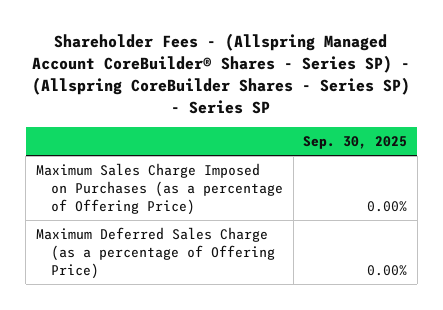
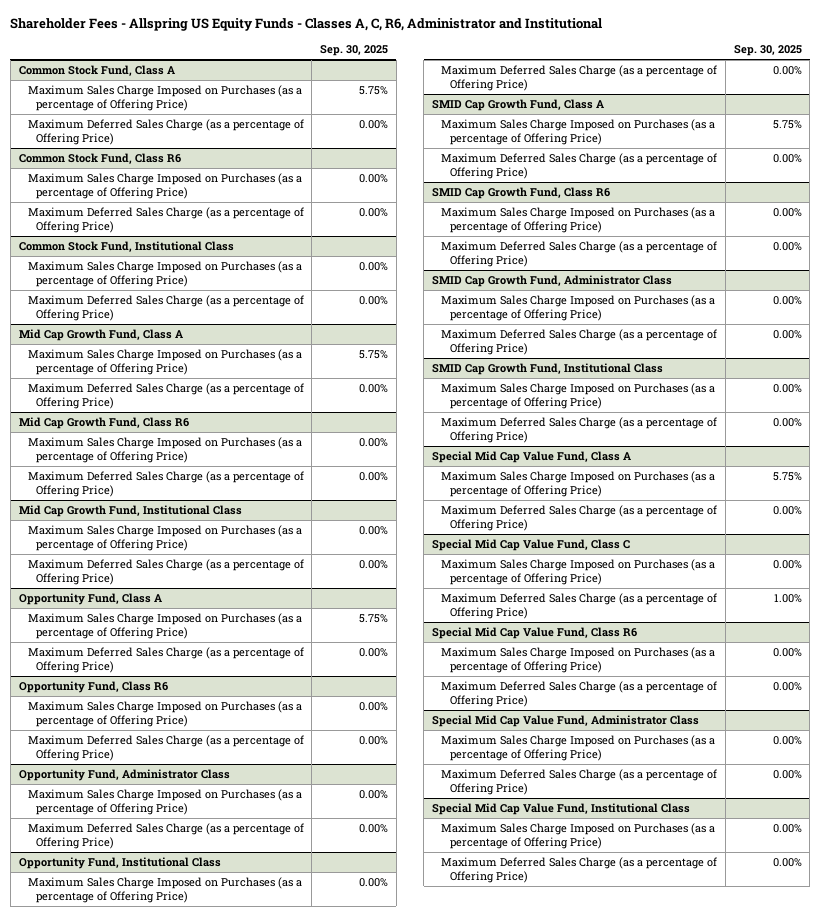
- Shareholder Fees - (Allspring Managed Account CoreBuilder® Shares - Series SP) - (Allspring CoreBuilder Shares - Series SP) - Series SP
+ Shareholder Fees - Allspring US Equity Funds - Classes A, C, R6, Administrator and Institutional
+ Common Stock Fund, Class A
+ Maximum Sales Charge Imposed on Purchases (as a percentage of Offering Price) | 5.75%
+ Maximum Deferred Sales Charge (as a percentage of Offering Price) | 0.00%
+ Common Stock Fund, Class R6
+ Common Stock Fund, Institutional Class
+ Maximum Sales Charge Imposed on Purchases (as a percentage of Offering Price) | 0.00%
+ Maximum Deferred Sales Charge (as a percentage of Offering Price) | 0.00%
+ Mid Cap Growth Fund, Class A
+ Maximum Sales Charge Imposed on Purchases (as a percentage of Offering Price) | 5.75%
+ Maximum Deferred Sales Charge (as a percentage of Offering Price) | 0.00%
+ Mid Cap Growth Fund, Class R6
+ Maximum Sales Charge Imposed on Purchases (as a percentage of Offering Price) | 0.00%
+ Maximum Deferred Sales Charge (as a percentage of Offering Price) | 0.00%
+ Mid Cap Growth Fund, Institutional Class
+ Maximum Sales Charge Imposed on Purchases (as a percentage of Offering Price) | 0.00%
+ Maximum Deferred Sales Charge (as a percentage of Offering Price) | 0.00%
+ Opportunity Fund, Class A
+ Maximum Sales Charge Imposed on Purchases (as a percentage of Offering Price) | 5.75%
+ Maximum Deferred Sales Charge (as a percentage of Offering Price) | 0.00%
+ Opportunity Fund, Class R6
+ Maximum Sales Charge Imposed on Purchases (as a percentage of Offering Price) | 0.00%
+ Maximum Deferred Sales Charge (as a percentage of Offering Price) | 0.00%
+ Opportunity Fund, Administrator Class
+ Maximum Sales Charge Imposed on Purchases (as a percentage of Offering Price) | 0.00%
+ Maximum Deferred Sales Charge (as a percentage of Offering Price) | 0.00%
+ Opportunity Fund, Institutional Class
+ Maximum Sales Charge Imposed on Purchases (as a percentage of Offering Price) | 0.00%
+ Maximum Deferred Sales Charge (as a percentage of Offering Price) | 0.00%
+ SMID Cap Growth Fund, Class A
+ Maximum Sales Charge Imposed on Purchases (as a percentage of Offering Price) | 5.75%
+ Maximum Deferred Sales Charge (as a percentage of Offering Price) | 0.00%
+ SMID Cap Growth Fund, Class R6
+ Maximum Sales Charge Imposed on Purchases (as a percentage of Offering Price) | 0.00%
+ Maximum Deferred Sales Charge (as a percentage of Offering Price) | 0.00%
+ SMID Cap Growth Fund, Administrator Class
+ Maximum Sales Charge Imposed on Purchases (as a percentage of Offering Price) | 0.00%
+ Maximum Deferred Sales Charge (as a percentage of Offering Price) | 0.00%
+ SMID Cap Growth Fund, Institutional Class
+ Maximum Sales Charge Imposed on Purchases (as a percentage of Offering Price) | 0.00%
+ Maximum Deferred Sales Charge (as a percentage of Offering Price) | 0.00%
+ Special Mid Cap Value Fund, Class A
+ Maximum Sales Charge Imposed on Purchases (as a percentage of Offering Price) | 5.75%
+ Maximum Deferred Sales Charge (as a percentage of Offering Price) | 0.00%
+ Special Mid Cap Value Fund, Class C
+ Maximum Sales Charge Imposed on Purchases (as a percentage of Offering Price) | 0.00%
+ Maximum Deferred Sales Charge (as a percentage of Offering Price) | 1.00%
+ Special Mid Cap Value Fund, Class R6
+ Maximum Sales Charge Imposed on Purchases (as a percentage of Offering Price) | 0.00%
+ Maximum Deferred Sales Charge (as a percentage of Offering Price) | 0.00%
+ Special Mid Cap Value Fund, Administrator Class
+ Maximum Sales Charge Imposed on Purchases (as a percentage of Offering Price) | 0.00%
+ Maximum Deferred Sales Charge (as a percentage of Offering Price) | 0.00%
+ Special Mid Cap Value Fund, Institutional Class
+ Maximum Sales Charge Imposed on Purchases (as a percentage of Offering Price) | 0.00%
+ Maximum Deferred Sales Charge (as a percentage of Offering Price) | 0.00%

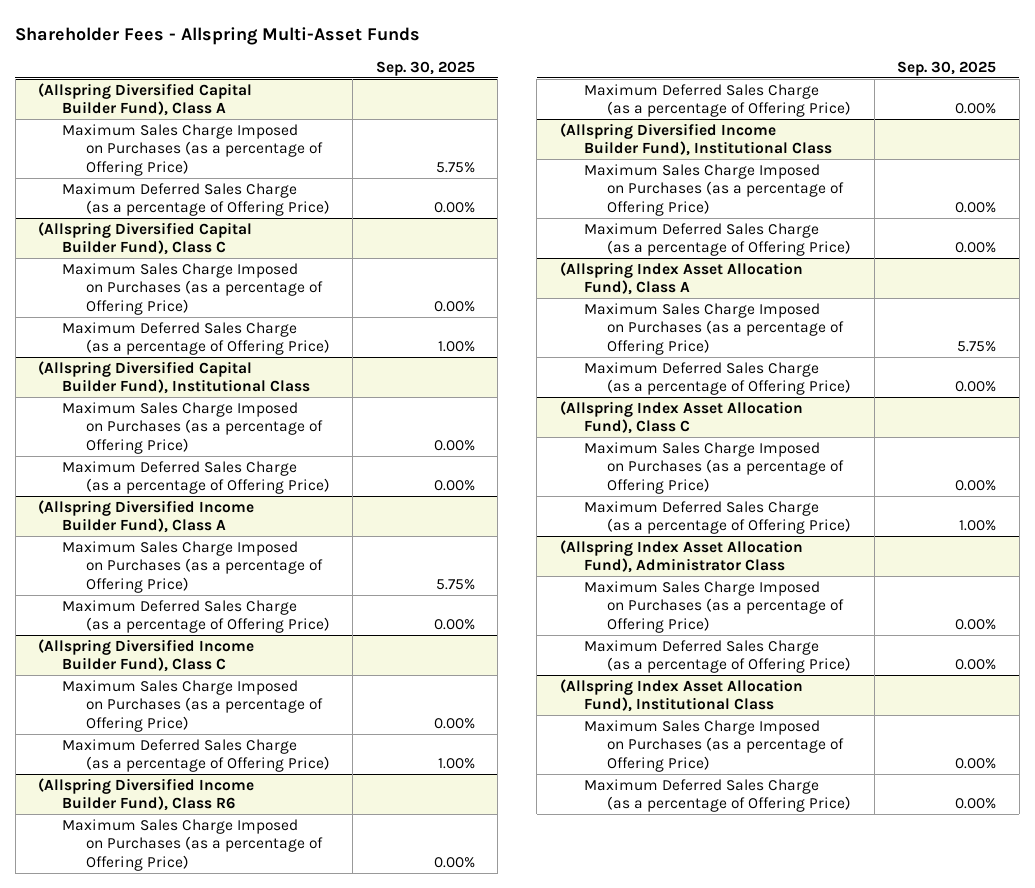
- Shareholder Fees - Allspring US Equity Funds - Classes A, C, R6, Administrator and Institutional
+ Shareholder Fees - Allspring Multi-Asset Funds
- Common Stock Fund, Class A
- Maximum Sales Charge Imposed on Purchases (as a percentage of Offering Price) | 5.75%
- Maximum Deferred Sales Charge (as a percentage of Offering Price) | 0.00%
- Common Stock Fund, Class R6
- Maximum Sales Charge Imposed on Purchases (as a percentage of Offering Price) | 0.00%
- Maximum Deferred Sales Charge (as a percentage of Offering Price) | 0.00%
- Common Stock Fund, Institutional Class
- Maximum Sales Charge Imposed on Purchases (as a percentage of Offering Price) | 0.00%
- Maximum Deferred Sales Charge (as a percentage of Offering Price) | 0.00%
- Mid Cap Growth Fund, Class A
- Maximum Sales Charge Imposed on Purchases (as a percentage of Offering Price) | 5.75%
- Maximum Deferred Sales Charge (as a percentage of Offering Price) | 0.00%
- Mid Cap Growth Fund, Class R6
- Maximum Sales Charge Imposed on Purchases (as a percentage of Offering Price) | 0.00%
- Maximum Deferred Sales Charge (as a percentage of Offering Price) | 0.00%
- Mid Cap Growth Fund, Institutional Class
- Maximum Sales Charge Imposed on Purchases (as a percentage of Offering Price) | 0.00%
- Maximum Deferred Sales Charge (as a percentage of Offering Price) | 0.00%
- Opportunity Fund, Class A
+ (Allspring Diversified Capital Builder Fund), Class A
- Opportunity Fund, Class R6
- Maximum Sales Charge Imposed on Purchases (as a percentage of Offering Price) | 0.00%
- Maximum Deferred Sales Charge (as a percentage of Offering Price) | 0.00%
- Opportunity Fund, Administrator Class
+ (Allspring Diversified Capital Builder Fund), Class C
- Maximum Deferred Sales Charge (as a percentage of Offering Price) | 0.00%
- Opportunity Fund, Institutional Class
+ Maximum Deferred Sales Charge (as a percentage of Offering Price) | 1.00%
+ (Allspring Diversified Capital Builder Fund), Institutional Class
- SMID Cap Growth Fund, Class A
+ (Allspring Diversified Income Builder Fund), Class A
- SMID Cap Growth Fund, Class R6
+ (Allspring Diversified Income Builder Fund), Class C
- Maximum Deferred Sales Charge (as a percentage of Offering Price) | 0.00%
- SMID Cap Growth Fund, Administrator Class
+ Maximum Deferred Sales Charge (as a percentage of Offering Price) | 1.00%
+ (Allspring Diversified Income Builder Fund), Class R6
- SMID Cap Growth Fund, Institutional Class
+ (Allspring Diversified Income Builder Fund), Institutional Class
- Special Mid Cap Value Fund, Class A
+ (Allspring Index Asset Allocation Fund), Class A
- Special Mid Cap Value Fund, Class C
+ (Allspring Index Asset Allocation Fund), Class C
- Special Mid Cap Value Fund, Class R6
- Maximum Sales Charge Imposed on Purchases (as a percentage of Offering Price) | 0.00%
- Maximum Deferred Sales Charge (as a percentage of Offering Price) | 0.00%
- Special Mid Cap Value Fund, Administrator Class
+ (Allspring Index Asset Allocation Fund), Administrator Class
- Special Mid Cap Value Fund, Institutional Class
+ (Allspring Index Asset Allocation Fund), Institutional Class

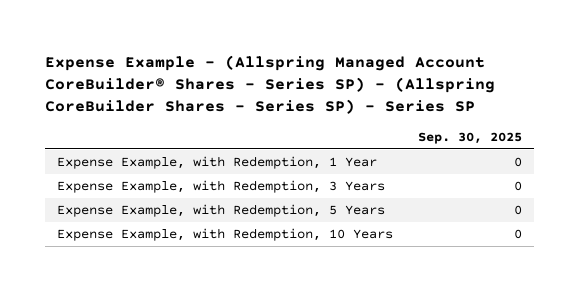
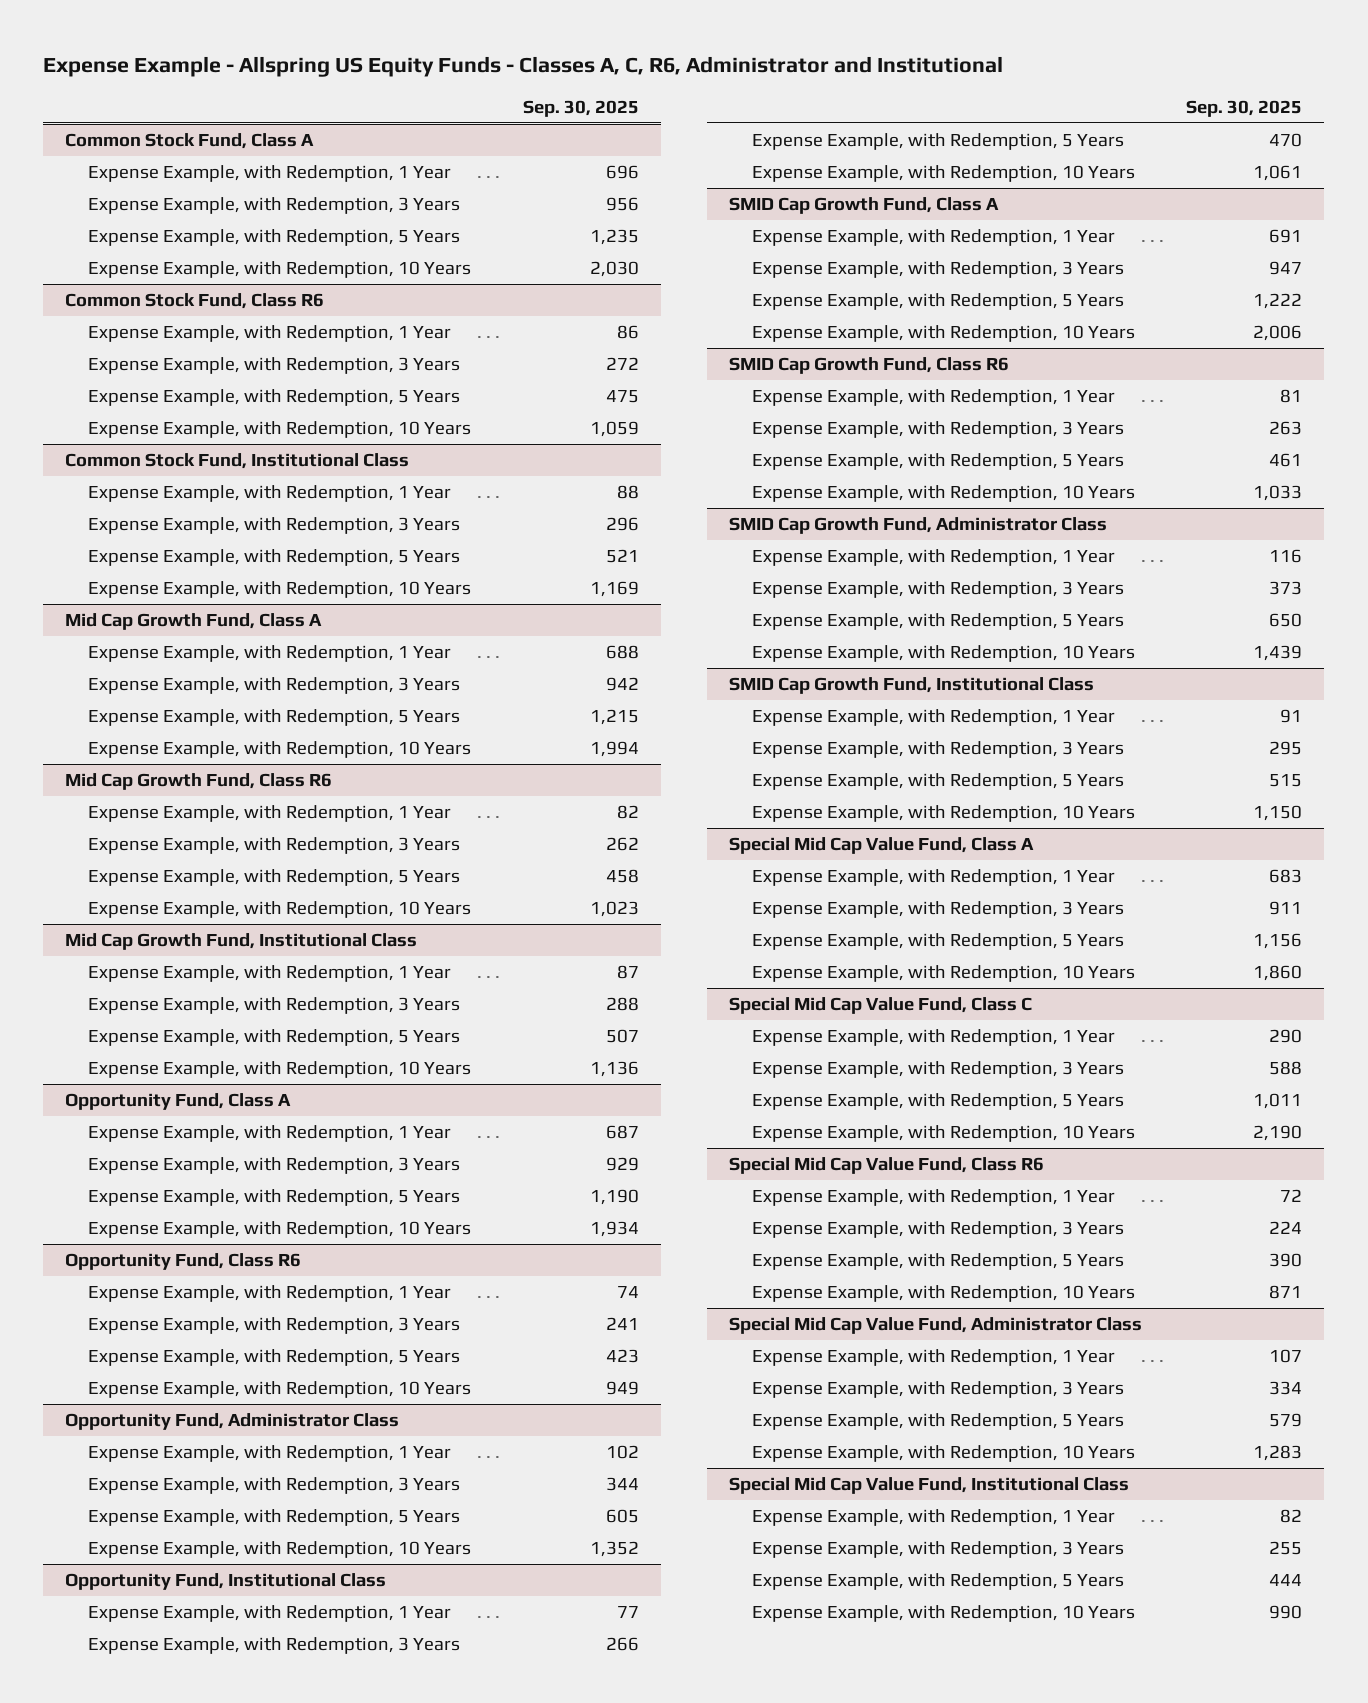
- Expense Example - (Allspring Managed Account CoreBuilder® Shares - Series SP) - (Allspring CoreBuilder Shares - Series SP) - Series SP
+ Expense Example - Allspring US Equity Funds - Classes A, C, R6, Administrator and Institutional
- Expense Example, with Redemption, 1 Year | 0
- Expense Example, with Redemption, 3 Years | 0
- Expense Example, with Redemption, 5 Years | 0
- Expense Example, with Redemption, 10 Years | 0
+ Common Stock Fund, Class A
+ Expense Example, with Redemption, 1 Year | 696
+ Expense Example, with Redemption, 3 Years | 956
+ Expense Example, with Redemption, 5 Years | 1,235
+ Expense Example, with Redemption, 10 Years | 2,030
+ Common Stock Fund, Class R6
+ Expense Example, with Redemption, 1 Year | 86
+ Expense Example, with Redemption, 3 Years | 272
+ Expense Example, with Redemption, 5 Years | 475
+ Expense Example, with Redemption, 10 Years | 1,059
+ Common Stock Fund, Institutional Class
+ Expense Example, with Redemption, 1 Year | 88
+ Expense Example, with Redemption, 3 Years | 296
+ Expense Example, with Redemption, 5 Years | 521
+ Expense Example, with Redemption, 10 Years | 1,169
+ Mid Cap Growth Fund, Class A
+ Expense Example, with Redemption, 1 Year | 688
+ Expense Example, with Redemption, 3 Years | 942
+ Expense Example, with Redemption, 5 Years | 1,215
+ Expense Example, with Redemption, 10 Years | 1,994
+ Mid Cap Growth Fund, Class R6
+ Expense Example, with Redemption, 1 Year | 82
+ Expense Example, with Redemption, 3 Years | 262
+ Expense Example, with Redemption, 5 Years | 458
+ Expense Example, with Redemption, 10 Years | 1,023
+ Mid Cap Growth Fund, Institutional Class
+ Expense Example, with Redemption, 1 Year | 87
+ Expense Example, with Redemption, 3 Years | 288
+ Expense Example, with Redemption, 5 Years | 507
+ Expense Example, with Redemption, 10 Years | 1,136
+ Opportunity Fund, Class A
+ Expense Example, with Redemption, 1 Year | 687
+ Expense Example, with Redemption, 3 Years | 929
+ Expense Example, with Redemption, 5 Years | 1,190
+ Expense Example, with Redemption, 10 Years | 1,934
+ Opportunity Fund, Class R6
+ Expense Example, with Redemption, 1 Year | 74
+ Expense Example, with Redemption, 3 Years | 241
+ Expense Example, with Redemption, 5 Years | 423
+ Expense Example, with Redemption, 10 Years | 949
+ Opportunity Fund, Administrator Class
+ Expense Example, with Redemption, 1 Year | 102
+ Expense Example, with Redemption, 3 Years | 344
+ Expense Example, with Redemption, 5 Years | 605
+ Expense Example, with Redemption, 10 Years | 1,352
+ Opportunity Fund, Institutional Class
+ Expense Example, with Redemption, 1 Year | 77
+ Expense Example, with Redemption, 3 Years | 266
+ Expense Example, with Redemption, 5 Years | 470
+ Expense Example, with Redemption, 10 Years | 1,061
+ SMID Cap Growth Fund, Class A
+ Expense Example, with Redemption, 1 Year | 691
+ Expense Example, with Redemption, 3 Years | 947
+ Expense Example, with Redemption, 5 Years | 1,222
+ Expense Example, with Redemption, 10 Years | 2,006
+ SMID Cap Growth Fund, Class R6
+ Expense Example, with Redemption, 1 Year | 81
+ Expense Example, with Redemption, 3 Years | 263
+ Expense Example, with Redemption, 5 Years | 461
+ Expense Example, with Redemption, 10 Years | 1,033
+ SMID Cap Growth Fund, Administrator Class
+ Expense Example, with Redemption, 1 Year | 116
+ Expense Example, with Redemption, 3 Years | 373
+ Expense Example, with Redemption, 5 Years | 650
+ Expense Example, with Redemption, 10 Years | 1,439
+ SMID Cap Growth Fund, Institutional Class
+ Expense Example, with Redemption, 1 Year | 91
+ Expense Example, with Redemption, 3 Years | 295
+ Expense Example, with Redemption, 5 Years | 515
+ Expense Example, with Redemption, 10 Years | 1,150
+ Special Mid Cap Value Fund, Class A
+ Expense Example, with Redemption, 1 Year | 683
+ Expense Example, with Redemption, 3 Years | 911
+ Expense Example, with Redemption, 5 Years | 1,156
+ Expense Example, with Redemption, 10 Years | 1,860
+ Special Mid Cap Value Fund, Class C
+ Expense Example, with Redemption, 1 Year | 290
+ Expense Example, with Redemption, 3 Years | 588
+ Expense Example, with Redemption, 5 Years | 1,011
+ Expense Example, with Redemption, 10 Years | 2,190
+ Special Mid Cap Value Fund, Class R6
+ Expense Example, with Redemption, 1 Year | 72
+ Expense Example, with Redemption, 3 Years | 224
+ Expense Example, with Redemption, 5 Years | 390
+ Expense Example, with Redemption, 10 Years | 871
+ Special Mid Cap Value Fund, Administrator Class
+ Expense Example, with Redemption, 1 Year | 107
+ Expense Example, with Redemption, 3 Years | 334
+ Expense Example, with Redemption, 5 Years | 579
+ Expense Example, with Redemption, 10 Years | 1,283
+ Special Mid Cap Value Fund, Institutional Class
+ Expense Example, with Redemption, 1 Year | 82
+ Expense Example, with Redemption, 3 Years | 255
+ Expense Example, with Redemption, 5 Years | 444
+ Expense Example, with Redemption, 10 Years | 990

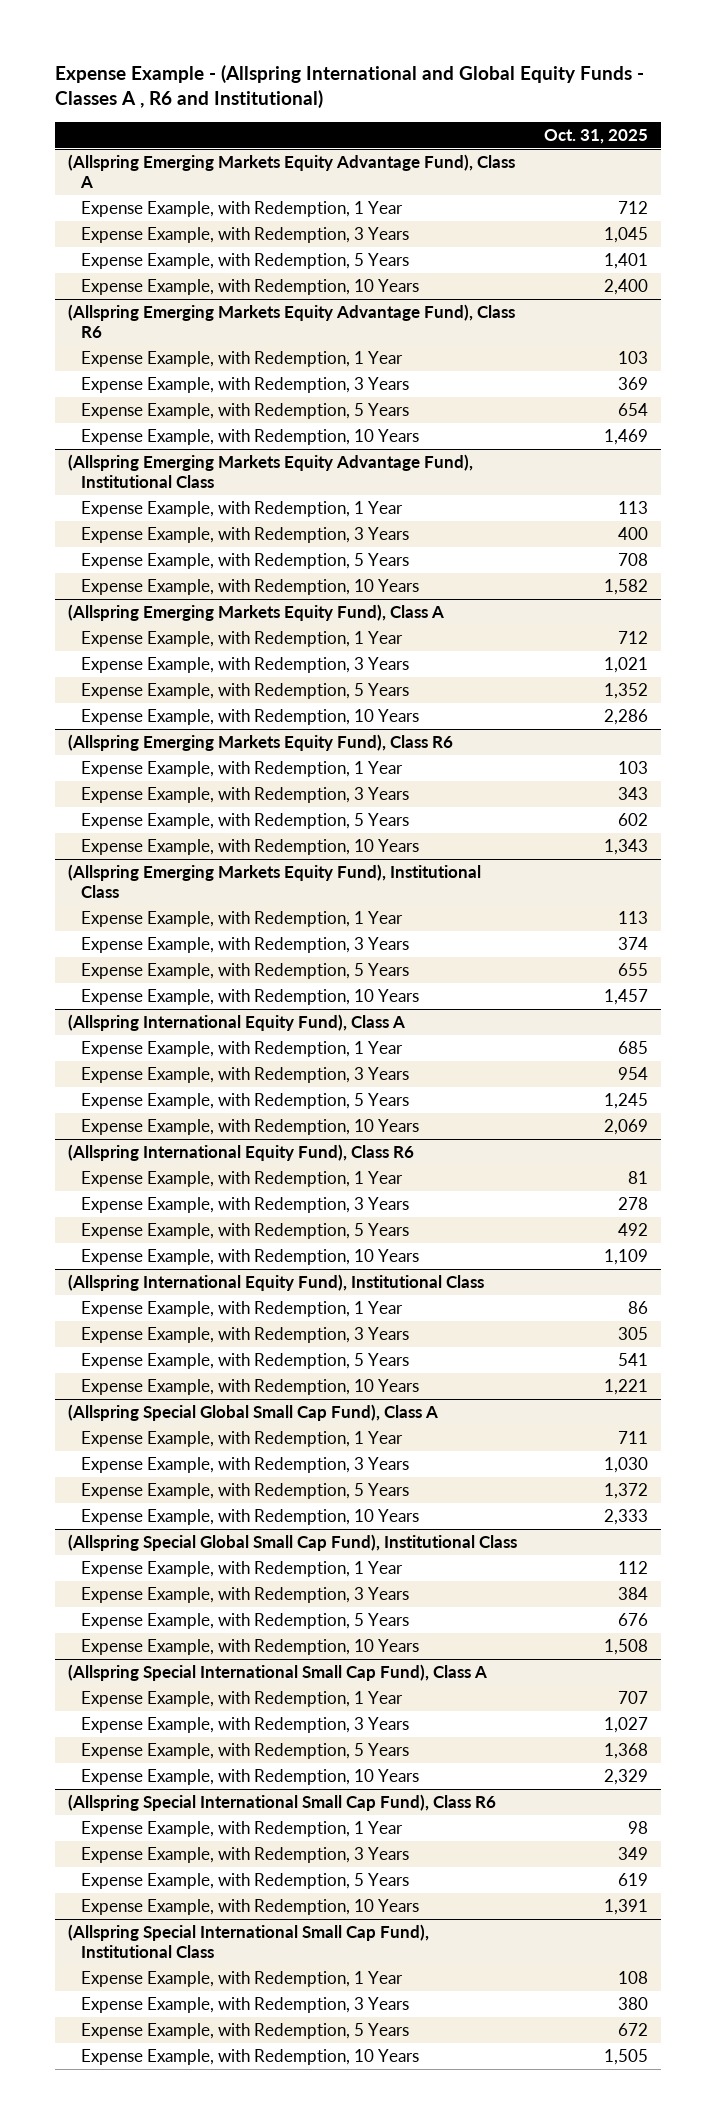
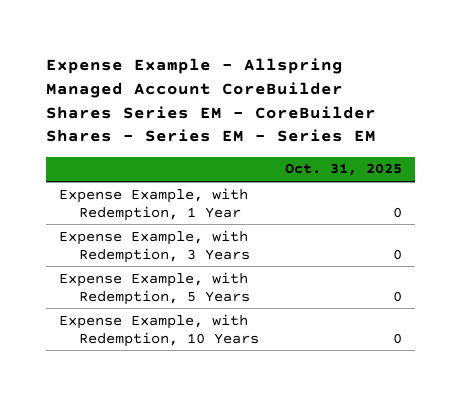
- Expense Example - (Allspring International and Global Equity Funds - Classes A , R6 and Institutional)
+ Expense Example - Allspring Managed Account CoreBuilder Shares Series EM - CoreBuilder Shares - Series EM - Series EM
- (Allspring Emerging Markets Equity Advantage Fund), Class A
- Expense Example, with Redemption, 1 Year | 712
- Expense Example, with Redemption, 3 Years | 1,045
- Expense Example, with Redemption, 5 Years | 1,401
- Expense Example, with Redemption, 10 Years | 2,400
- (Allspring Emerging Markets Equity Advantage Fund), Class R6
- Expense Example, with Redemption, 1 Year | 103
- Expense Example, with Redemption, 3 Years | 369
- Expense Example, with Redemption, 5 Years | 654
- Expense Example, with Redemption, 10 Years | 1,469
- (Allspring Emerging Markets Equity Advantage Fund), Institutional Class
- Expense Example, with Redemption, 1 Year | 113
- Expense Example, with Redemption, 3 Years | 400
- Expense Example, with Redemption, 5 Years | 708
- Expense Example, with Redemption, 10 Years | 1,582
- (Allspring Emerging Markets Equity Fund), Class A
- Expense Example, with Redemption, 1 Year | 712
- Expense Example, with Redemption, 3 Years | 1,021
- Expense Example, with Redemption, 5 Years | 1,352
- Expense Example, with Redemption, 10 Years | 2,286
- (Allspring Emerging Markets Equity Fund), Class R6
- Expense Example, with Redemption, 1 Year | 103
- Expense Example, with Redemption, 3 Years | 343
- Expense Example, with Redemption, 5 Years | 602
- Expense Example, with Redemption, 10 Years | 1,343
- (Allspring Emerging Markets Equity Fund), Institutional Class
- Expense Example, with Redemption, 1 Year | 113
- Expense Example, with Redemption, 3 Years | 374
- Expense Example, with Redemption, 5 Years | 655
- Expense Example, with Redemption, 10 Years | 1,457
- (Allspring International Equity Fund), Class A
- Expense Example, with Redemption, 1 Year | 685
- Expense Example, with Redemption, 3 Years | 954
- Expense Example, with Redemption, 5 Years | 1,245
- Expense Example, with Redemption, 10 Years | 2,069
- (Allspring International Equity Fund), Class R6
- Expense Example, with Redemption, 1 Year | 81
- Expense Example, with Redemption, 3 Years | 278
- Expense Example, with Redemption, 5 Years | 492
- Expense Example, with Redemption, 10 Years | 1,109
- (Allspring International Equity Fund), Institutional Class
- Expense Example, with Redemption, 1 Year | 86
- Expense Example, with Redemption, 3 Years | 305
- Expense Example, with Redemption, 5 Years | 541
- Expense Example, with Redemption, 10 Years | 1,221
- (Allspring Special Global Small Cap Fund), Class A
- Expense Example, with Redemption, 1 Year | 711
- Expense Example, with Redemption, 3 Years | 1,030
- Expense Example, with Redemption, 5 Years | 1,372
- Expense Example, with Redemption, 10 Years | 2,333
- (Allspring Special Global Small Cap Fund), Institutional Class
- Expense Example, with Redemption, 1 Year | 112
- Expense Example, with Redemption, 3 Years | 384
- Expense Example, with Redemption, 5 Years | 676
- Expense Example, with Redemption, 10 Years | 1,508
- (Allspring Special International Small Cap Fund), Class A
- Expense Example, with Redemption, 1 Year | 707
- Expense Example, with Redemption, 3 Years | 1,027
- Expense Example, with Redemption, 5 Years | 1,368
- Expense Example, with Redemption, 10 Years | 2,329
- (Allspring Special International Small Cap Fund), Class R6
- Expense Example, with Redemption, 1 Year | 98
- Expense Example, with Redemption, 3 Years | 349
- Expense Example, with Redemption, 5 Years | 619
- Expense Example, with Redemption, 10 Years | 1,391
- (Allspring Special International Small Cap Fund), Institutional Class
- Expense Example, with Redemption, 1 Year | 108
- Expense Example, with Redemption, 3 Years | 380
- Expense Example, with Redemption, 5 Years | 672
- Expense Example, with Redemption, 10 Years | 1,505
+ Expense Example, with Redemption, 1 Year | 0
+ Expense Example, with Redemption, 3 Years | 0
+ Expense Example, with Redemption, 5 Years | 0
+ Expense Example, with Redemption, 10 Years | 0

